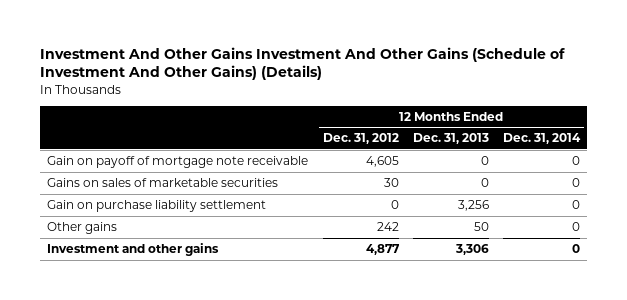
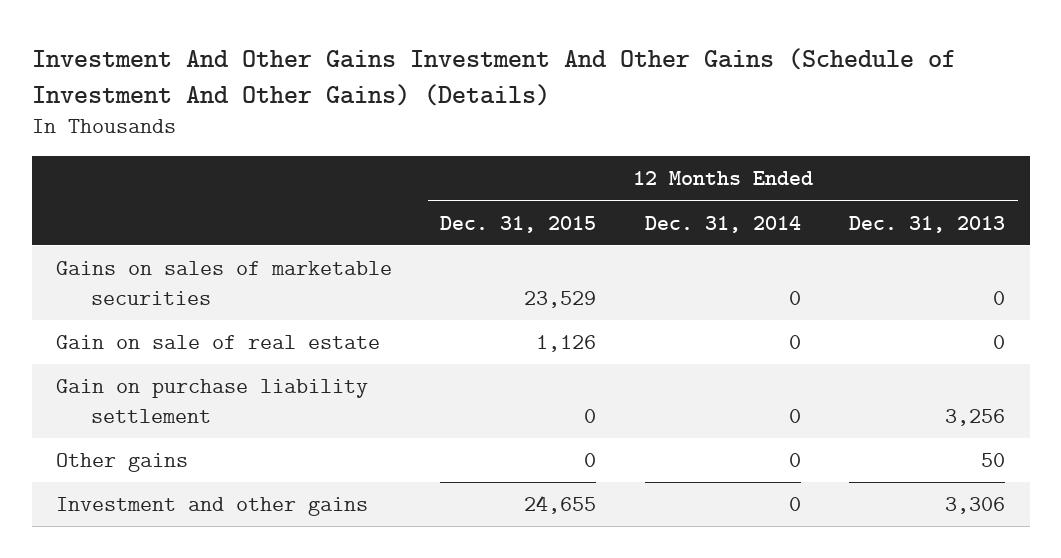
- | 12 Months Ended Dec. 31, 2012 | 12 Months Ended Dec. 31, 2013 | 12 Months Ended Dec. 31, 2014
+ | 12 Months Ended Dec. 31, 2015 | 12 Months Ended Dec. 31, 2014 | 12 Months Ended Dec. 31, 2013
- Gain on payoff of mortgage note receivable | 4,605 | 0 | 0
+ Gain on sale of real estate | 1,126 | 0 | 0

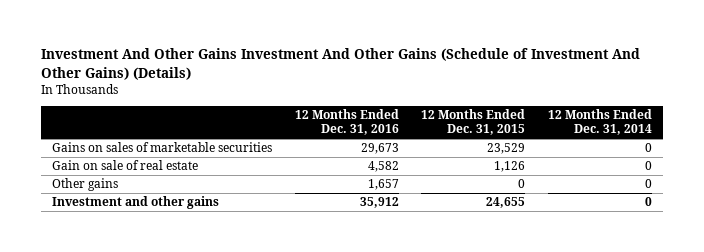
- | 12 Months Ended Dec. 31, 2015 | 12 Months Ended Dec. 31, 2014 | 12 Months Ended Dec. 31, 2013
+ | 12 Months Ended Dec. 31, 2016 | 12 Months Ended Dec. 31, 2015 | 12 Months Ended Dec. 31, 2014
- Gain on purchase liability settlement | 0 | 0 | 3,256

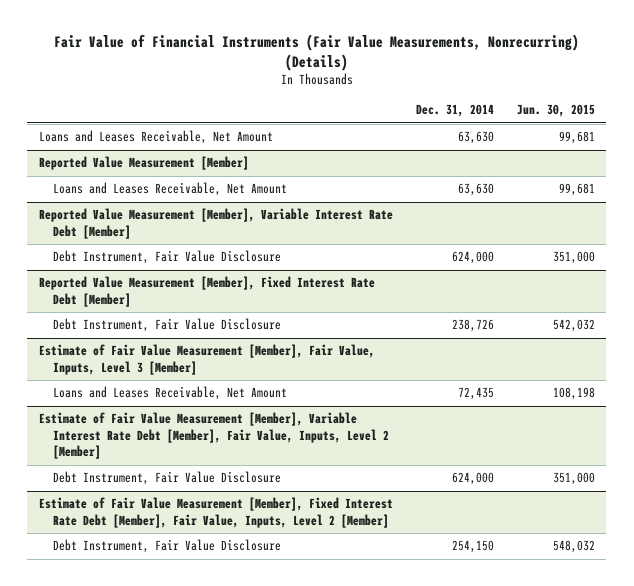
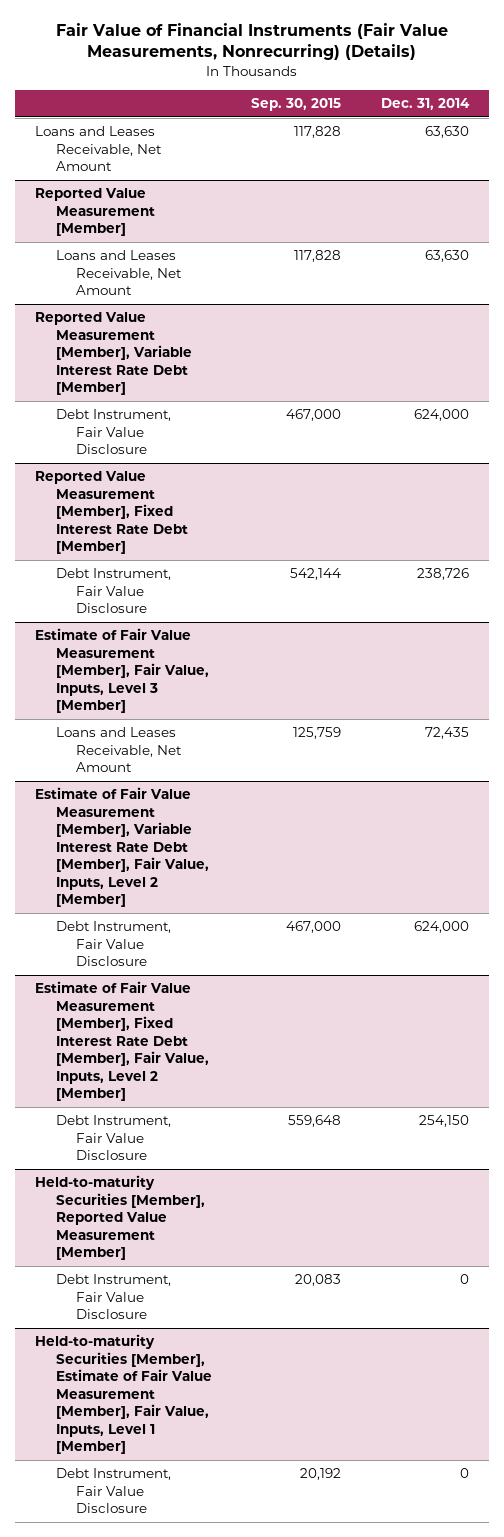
- | Dec. 31, 2014 | Jun. 30, 2015
+ | Sep. 30, 2015 | Dec. 31, 2014
+ Held-to-maturity Securities [Member], Reported Value Measurement [Member]
+ Debt Instrument, Fair Value Disclosure | 20,083 | 0
+ Held-to-maturity Securities [Member], Estimate of Fair Value Measurement [Member], Fair Value, Inputs, Level 1 [Member]
+ Debt Instrument, Fair Value Disclosure | 20,192 | 0

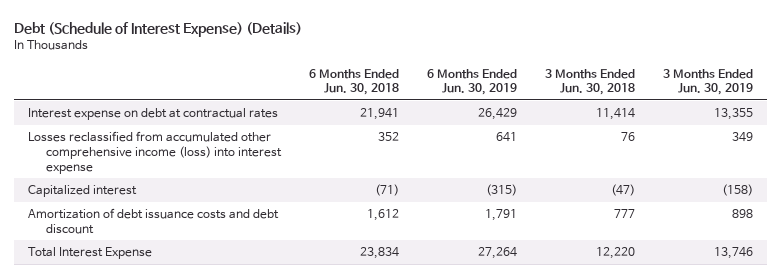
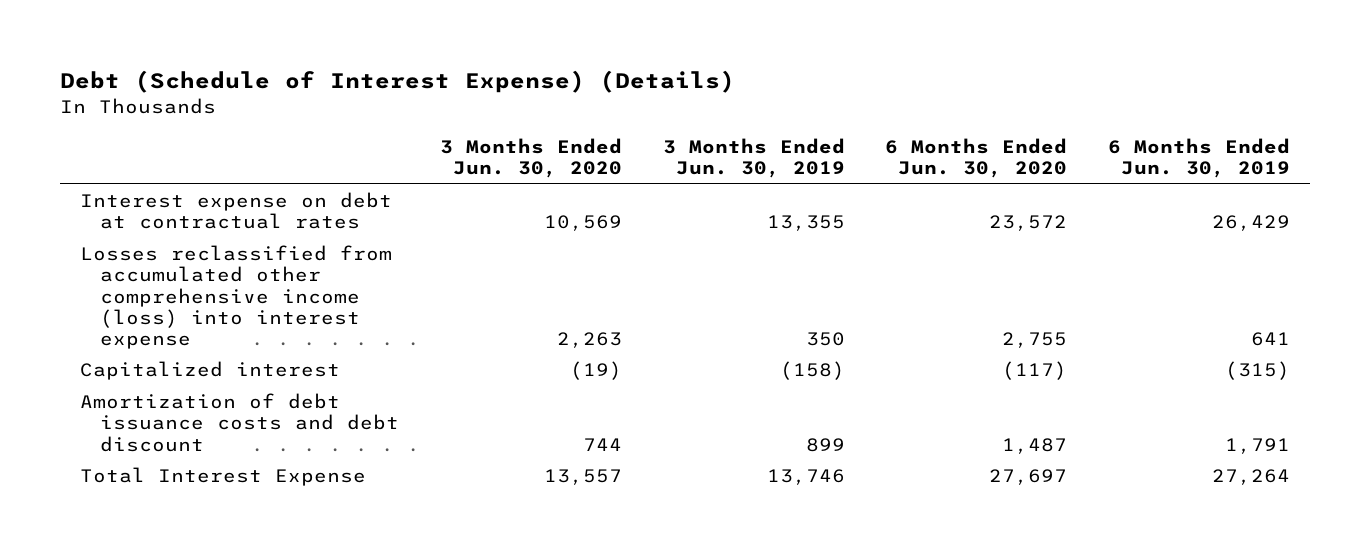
- | 6 Months Ended Jun. 30, 2018 | 6 Months Ended Jun. 30, 2019 | 3 Months Ended Jun. 30, 2018 | 3 Months Ended Jun. 30, 2019
+ | 3 Months Ended Jun. 30, 2020 | 3 Months Ended Jun. 30, 2019 | 6 Months Ended Jun. 30, 2020 | 6 Months Ended Jun. 30, 2019
- Losses reclassified from accumulated other comprehensive income (loss) into interest expense | 352 | 641 | 76 | 349
+ Losses reclassified from accumulated other comprehensive income (loss) into interest expense | 2,263 | 350 | 2,755 | 641
- Amortization of debt issuance costs and debt discount | 1,612 | 1,791 | 777 | 898
+ Amortization of debt issuance costs and debt discount | 744 | 899 | 1,487 | 1,791

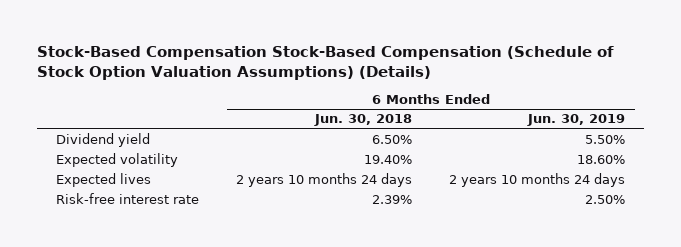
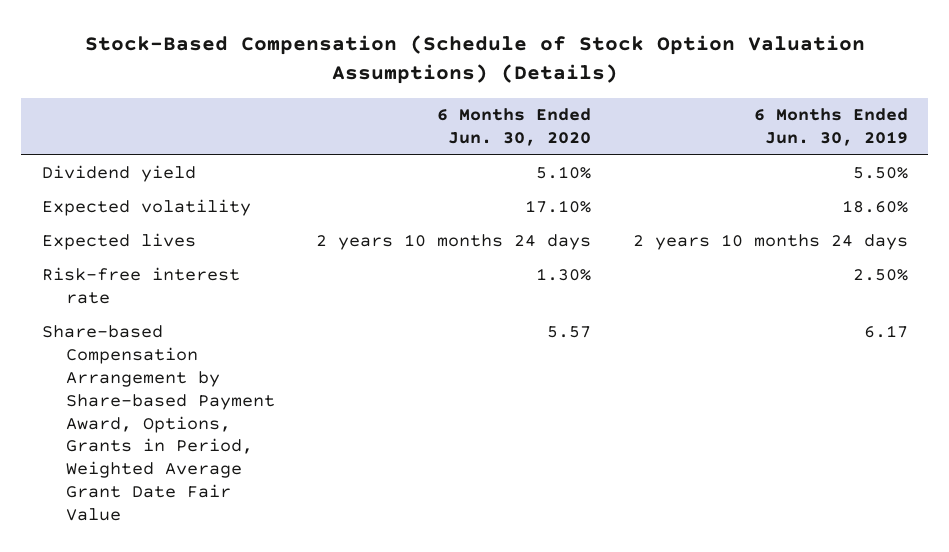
- Stock-Based Compensation Stock-Based Compensation (Schedule of Stock Option Valuation Assumptions) (Details)
+ Stock-Based Compensation (Schedule of Stock Option Valuation Assumptions) (Details)
- | 6 Months Ended Jun. 30, 2018 | 6 Months Ended Jun. 30, 2019
+ | 6 Months Ended Jun. 30, 2020 | 6 Months Ended Jun. 30, 2019
+ Share-based Compensation Arrangement by Share-based Payment Award, Options, Grants in Period, Weighted Average Grant Date Fair Value | 5.57 | 6.17

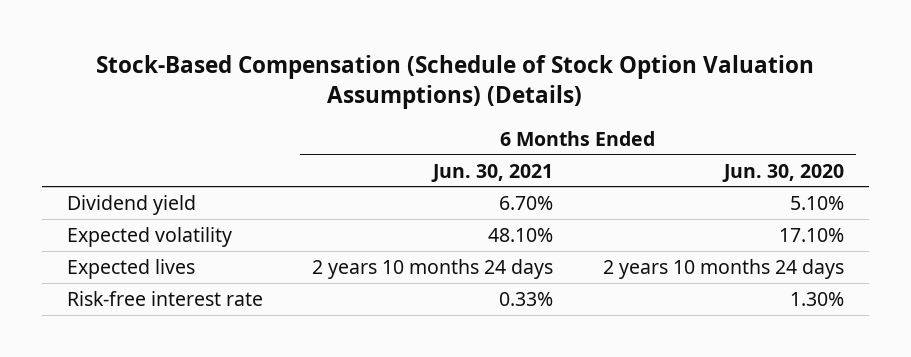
- | 6 Months Ended Jun. 30, 2020 | 6 Months Ended Jun. 30, 2019
+ | 6 Months Ended Jun. 30, 2021 | 6 Months Ended Jun. 30, 2020
- Share-based Compensation Arrangement by Share-based Payment Award, Options, Grants in Period, Weighted Average Grant Date Fair Value | 5.57 | 6.17

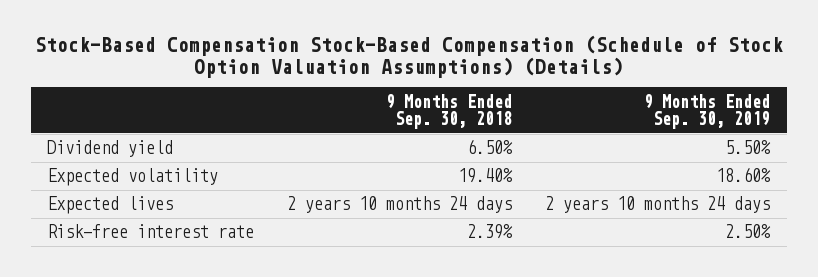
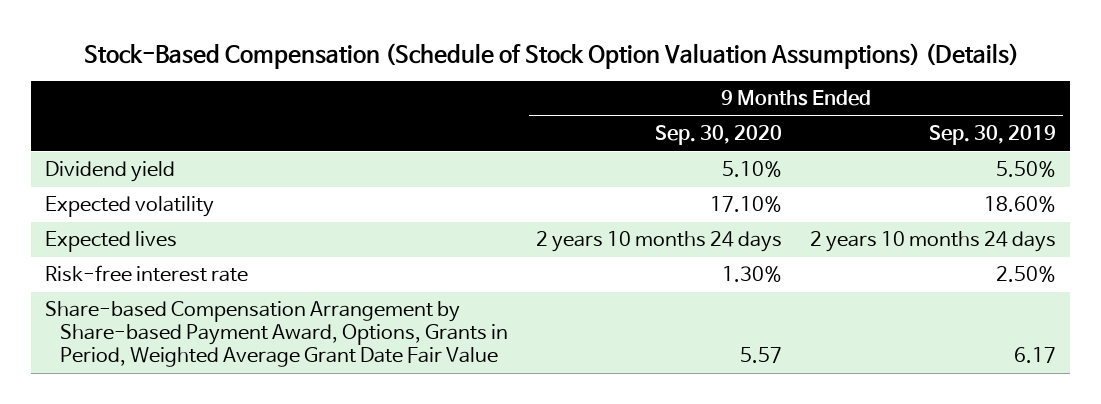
- Stock-Based Compensation Stock-Based Compensation (Schedule of Stock Option Valuation Assumptions) (Details)
+ Stock-Based Compensation (Schedule of Stock Option Valuation Assumptions) (Details)
- | 9 Months Ended Sep. 30, 2018 | 9 Months Ended Sep. 30, 2019
+ | 9 Months Ended Sep. 30, 2020 | 9 Months Ended Sep. 30, 2019
+ Share-based Compensation Arrangement by Share-based Payment Award, Options, Grants in Period, Weighted Average Grant Date Fair Value | 5.57 | 6.17

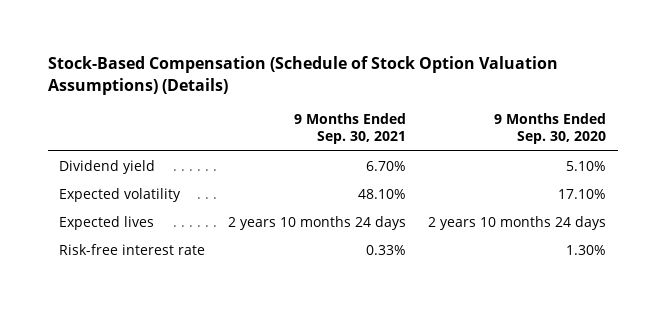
- | 9 Months Ended Sep. 30, 2020 | 9 Months Ended Sep. 30, 2019
+ | 9 Months Ended Sep. 30, 2021 | 9 Months Ended Sep. 30, 2020
- Share-based Compensation Arrangement by Share-based Payment Award, Options, Grants in Period, Weighted Average Grant Date Fair Value | 5.57 | 6.17

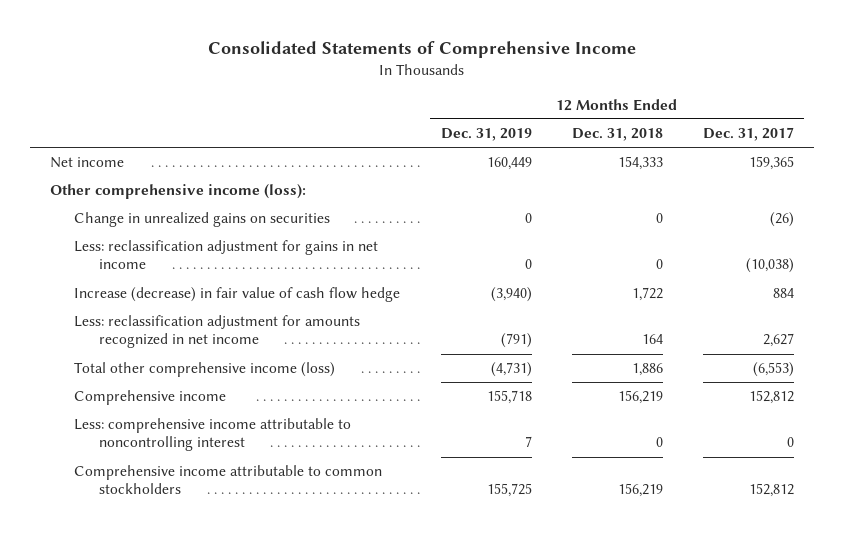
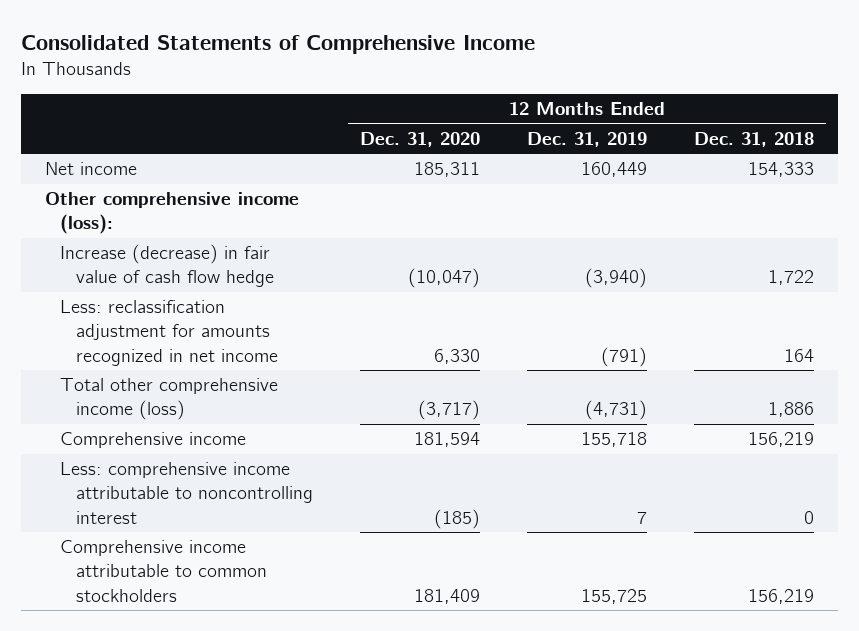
- | 12 Months Ended Dec. 31, 2019 | 12 Months Ended Dec. 31, 2018 | 12 Months Ended Dec. 31, 2017
+ | 12 Months Ended Dec. 31, 2020 | 12 Months Ended Dec. 31, 2019 | 12 Months Ended Dec. 31, 2018
- Change in unrealized gains on securities | 0 | 0 | (26)
- Less: reclassification adjustment for gains in net income | 0 | 0 | (10,038)

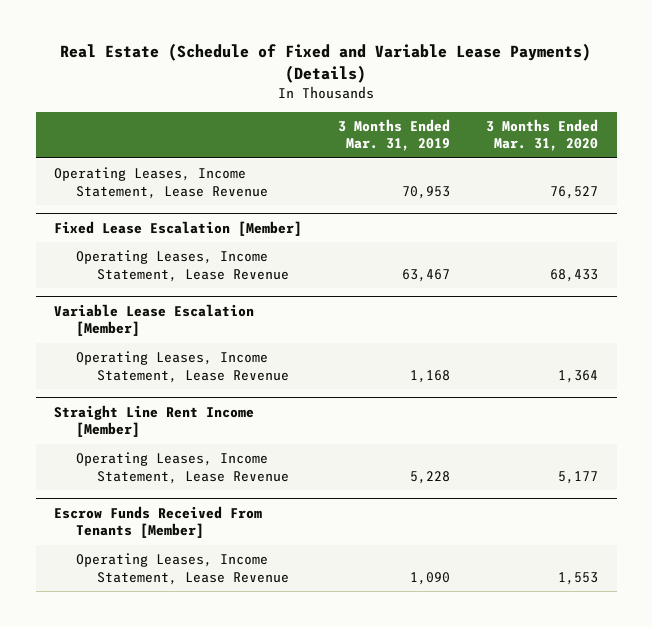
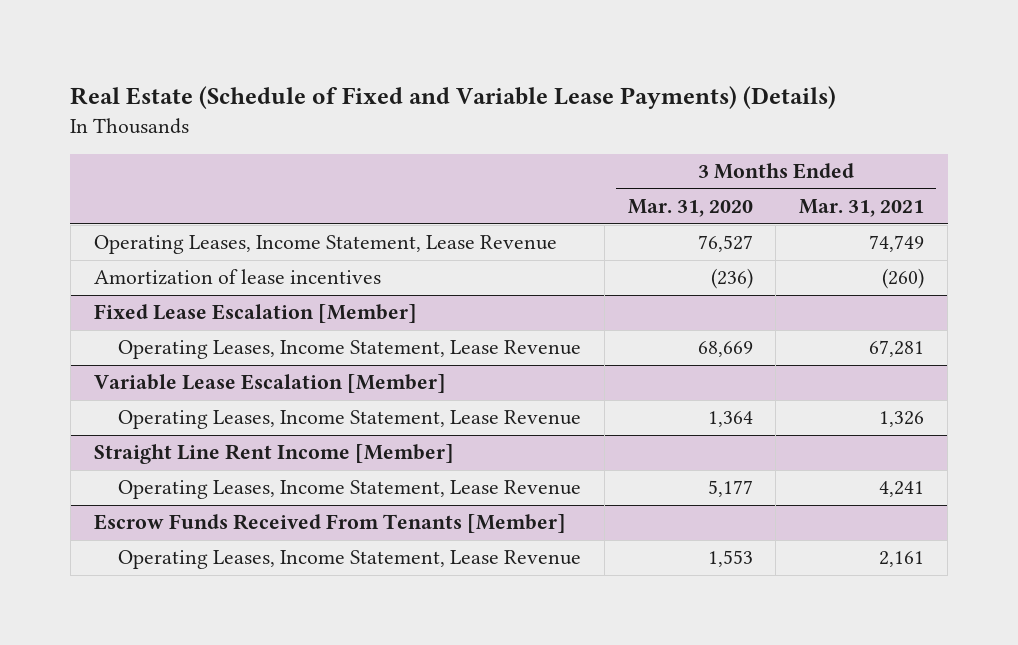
- | 3 Months Ended Mar. 31, 2019 | 3 Months Ended Mar. 31, 2020
+ | 3 Months Ended Mar. 31, 2020 | 3 Months Ended Mar. 31, 2021
+ Amortization of lease incentives | (236) | (260)
@ Fixed Lease Escalation [Member]
- Operating Leases, Income Statement, Lease Revenue | 63,467 | 68,433
+ Operating Leases, Income Statement, Lease Revenue | 68,669 | 67,281

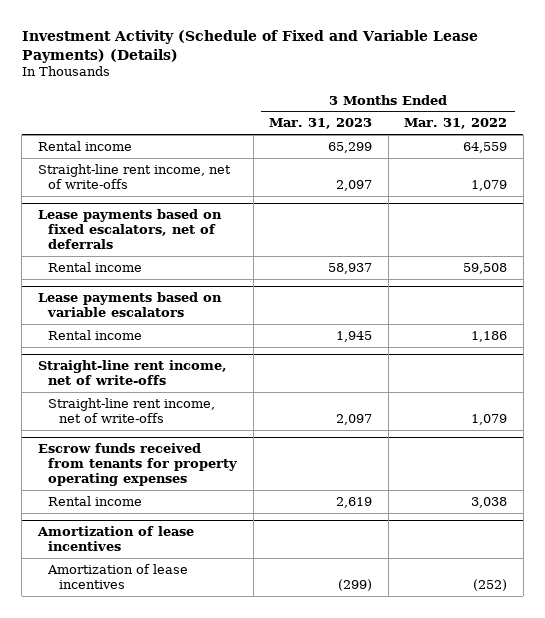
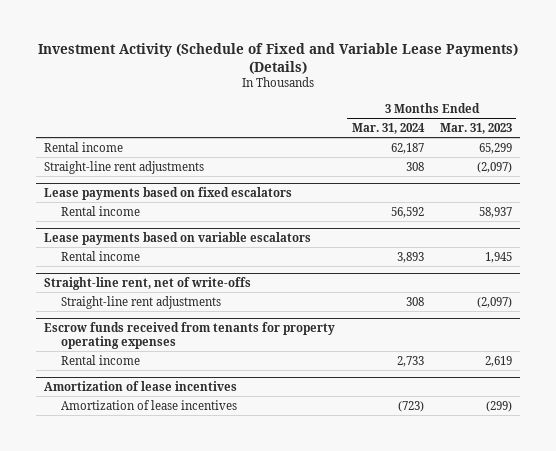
- | 3 Months Ended Mar. 31, 2023 | 3 Months Ended Mar. 31, 2022
+ | 3 Months Ended Mar. 31, 2024 | 3 Months Ended Mar. 31, 2023
- Straight-line rent income, net of write-offs | 2,097 | 1,079
- Lease payments based on fixed escalators, net of deferrals
+ Straight-line rent adjustments | 308 | (2,097)
+ Lease payments based on fixed escalators
- Straight-line rent income, net of write-offs
- Straight-line rent income, net of write-offs | 2,097 | 1,079
+ Straight-line rent, net of write-offs
+ Straight-line rent adjustments | 308 | (2,097)

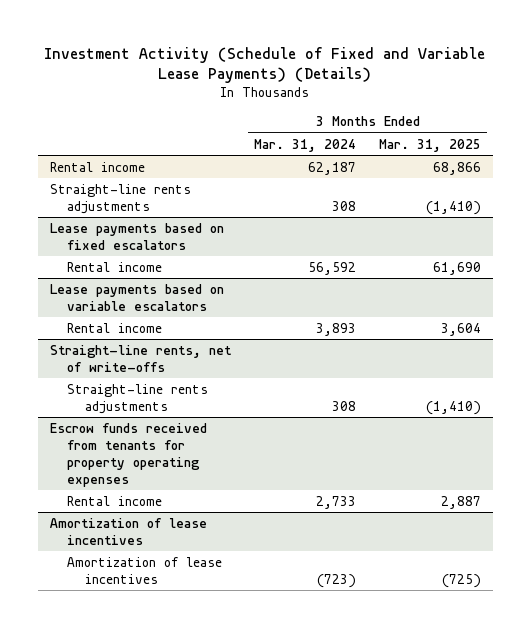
- | 3 Months Ended Mar. 31, 2024 | 3 Months Ended Mar. 31, 2023
+ | 3 Months Ended Mar. 31, 2024 | 3 Months Ended Mar. 31, 2025
- Straight-line rent adjustments | 308 | (2,097)
+ Straight-line rents adjustments | 308 | (1,410)
- Straight-line rent, net of write-offs
- Straight-line rent adjustments | 308 | (2,097)
+ Straight-line rents, net of write-offs
+ Straight-line rents adjustments | 308 | (1,410)

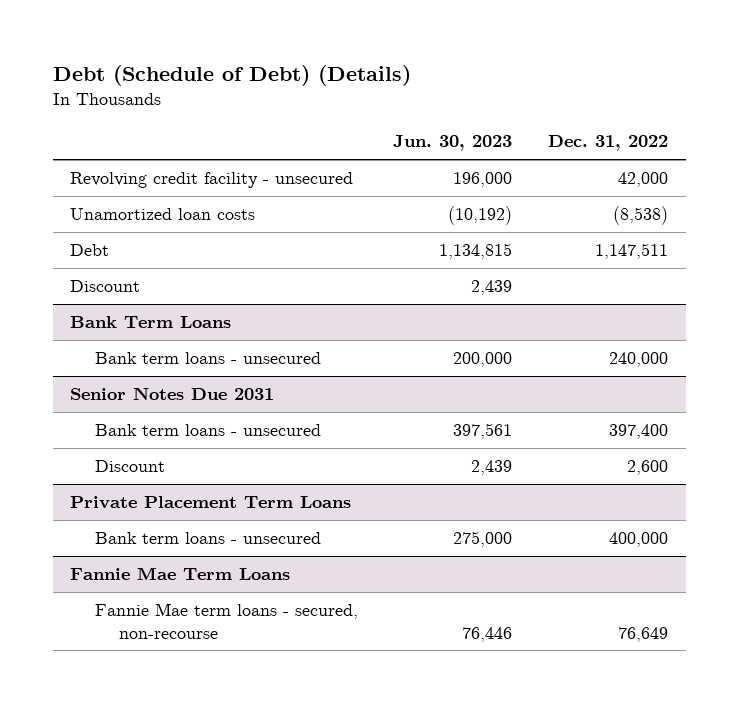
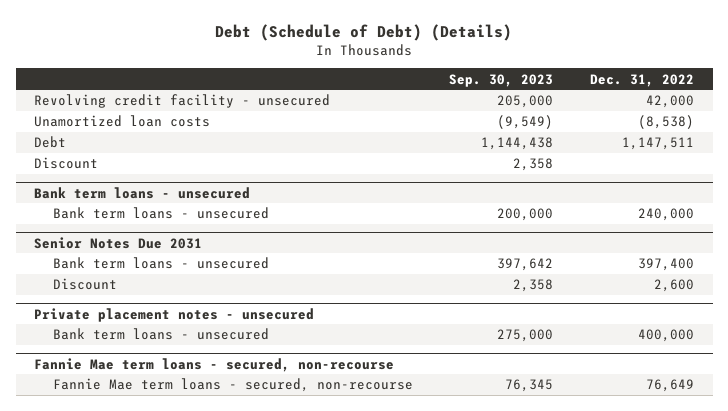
- | Jun. 30, 2023 | Dec. 31, 2022
+ | Sep. 30, 2023 | Dec. 31, 2022
- Bank Term Loans
+ Bank term loans - unsecured
- Private Placement Term Loans
+ Private placement notes - unsecured
- Fannie Mae Term Loans
+ Fannie Mae term loans - secured, non-recourse

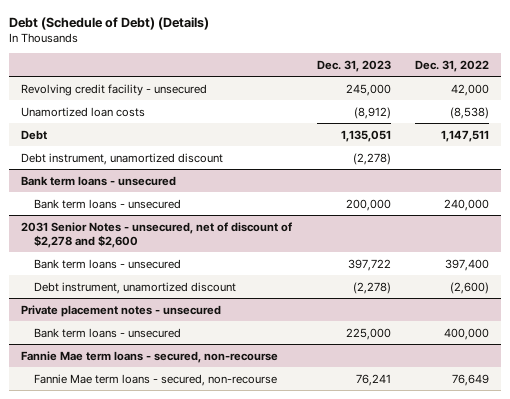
- | Sep. 30, 2023 | Dec. 31, 2022
+ | Dec. 31, 2023 | Dec. 31, 2022
- Discount | 2,358 |
+ Debt instrument, unamortized discount | (2,278) |
- Senior Notes Due 2031
+ 2031 Senior Notes - unsecured, net of discount of $2,278 and $2,600
- Discount | 2,358 | 2,600
+ Debt instrument, unamortized discount | (2,278) | (2,600)

